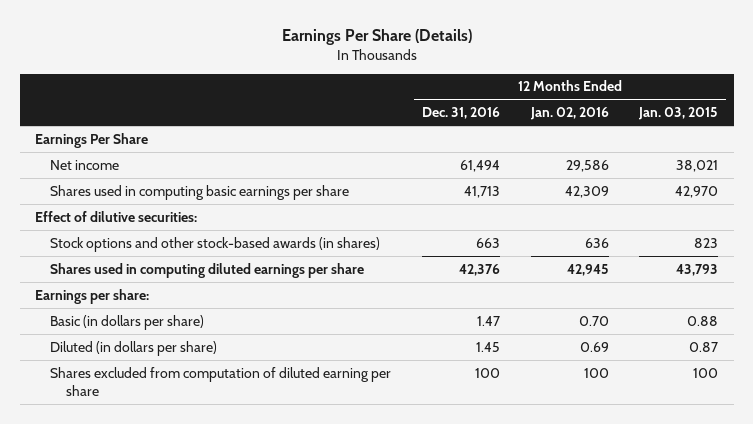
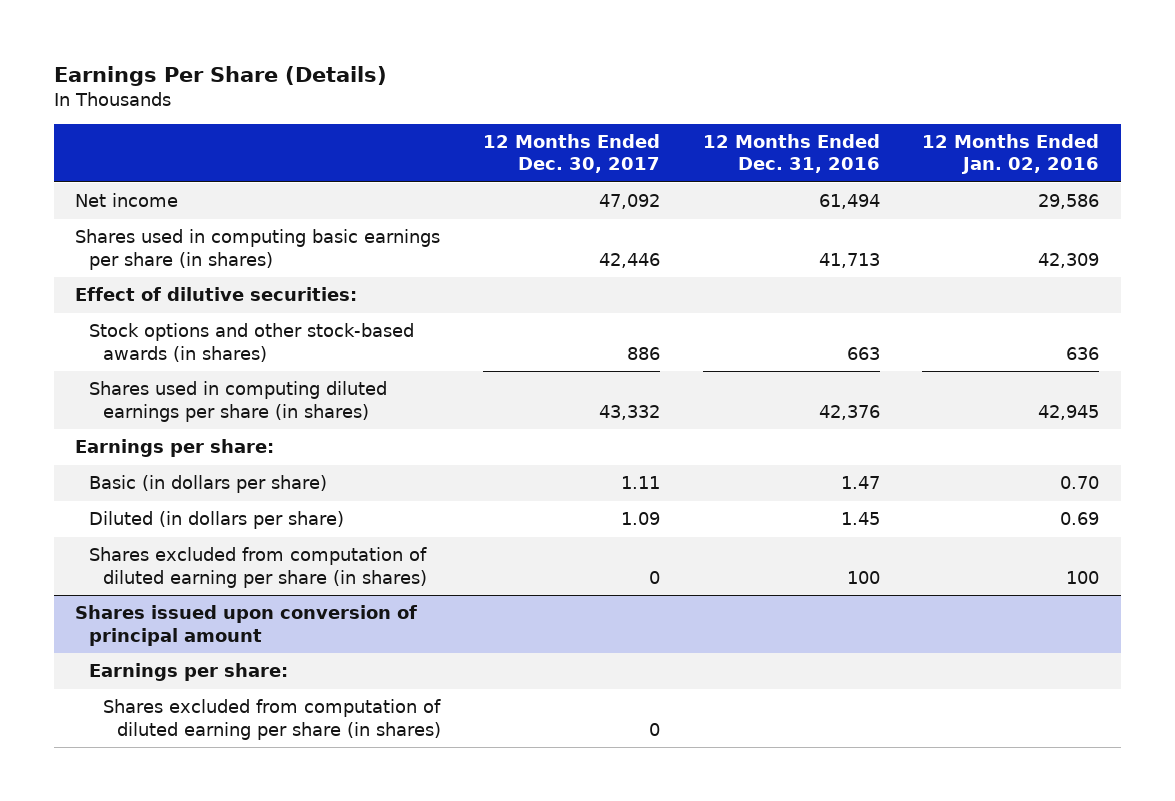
- | 12 Months Ended Dec. 31, 2016 | 12 Months Ended Jan. 02, 2016 | 12 Months Ended Jan. 03, 2015
+ | 12 Months Ended Dec. 30, 2017 | 12 Months Ended Dec. 31, 2016 | 12 Months Ended Jan. 02, 2016
- Earnings Per Share
- Shares used in computing basic earnings per share | 41,713 | 42,309 | 42,970
+ Shares used in computing basic earnings per share (in shares) | 42,446 | 41,713 | 42,309
- Shares used in computing diluted earnings per share | 42,376 | 42,945 | 43,793
+ Shares used in computing diluted earnings per share (in shares) | 43,332 | 42,376 | 42,945
- Shares excluded from computation of diluted earning per share | 100 | 100 | 100
+ Shares excluded from computation of diluted earning per share (in shares) | 0 | 100 | 100
+ Shares issued upon conversion of principal amount
+ Earnings per share:
+ Shares excluded from computation of diluted earning per share (in shares) | 0 | |

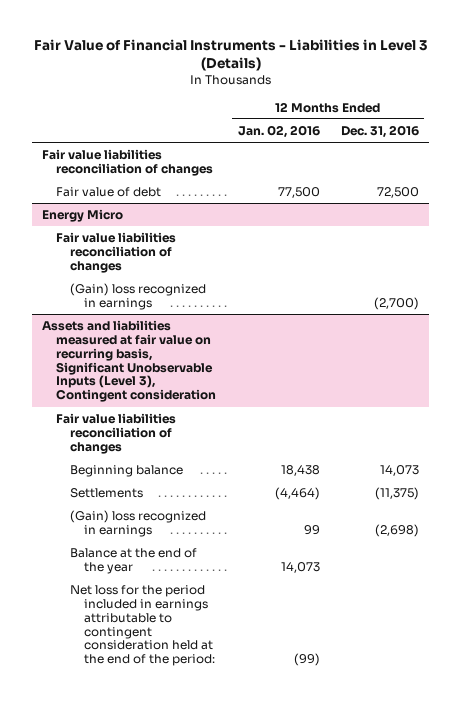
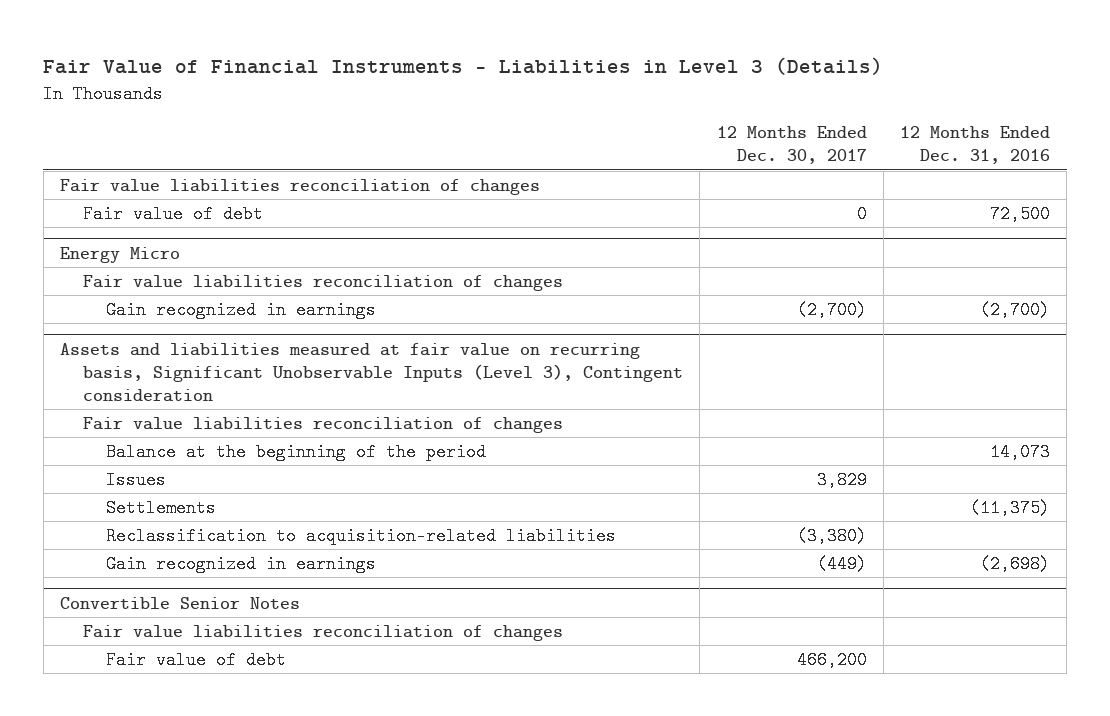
- | 12 Months Ended Jan. 02, 2016 | 12 Months Ended Dec. 31, 2016
+ | 12 Months Ended Dec. 30, 2017 | 12 Months Ended Dec. 31, 2016
@ Energy Micro
- (Gain) loss recognized in earnings | | (2,700)
+ Gain recognized in earnings | (2,700) | (2,700)
@ Assets and liabilities measured at fair value on recurring basis, Significant Unobservable Inputs (Level 3), Contingent consideration
- Beginning balance | 18,438 | 14,073
+ Balance at the beginning of the period | | 14,073
+ Issues | 3,829 |
- (Gain) loss recognized in earnings | 99 | (2,698)
- Balance at the end of the year | 14,073 |
- Net loss for the period included in earnings attributable to contingent consideration held at the end of the period: | (99) |
+ Reclassification to acquisition-related liabilities | (3,380) |
+ Gain recognized in earnings | (449) | (2,698)
+ Convertible Senior Notes
+ Fair value liabilities reconciliation of changes
+ Fair value of debt | 466,200 |

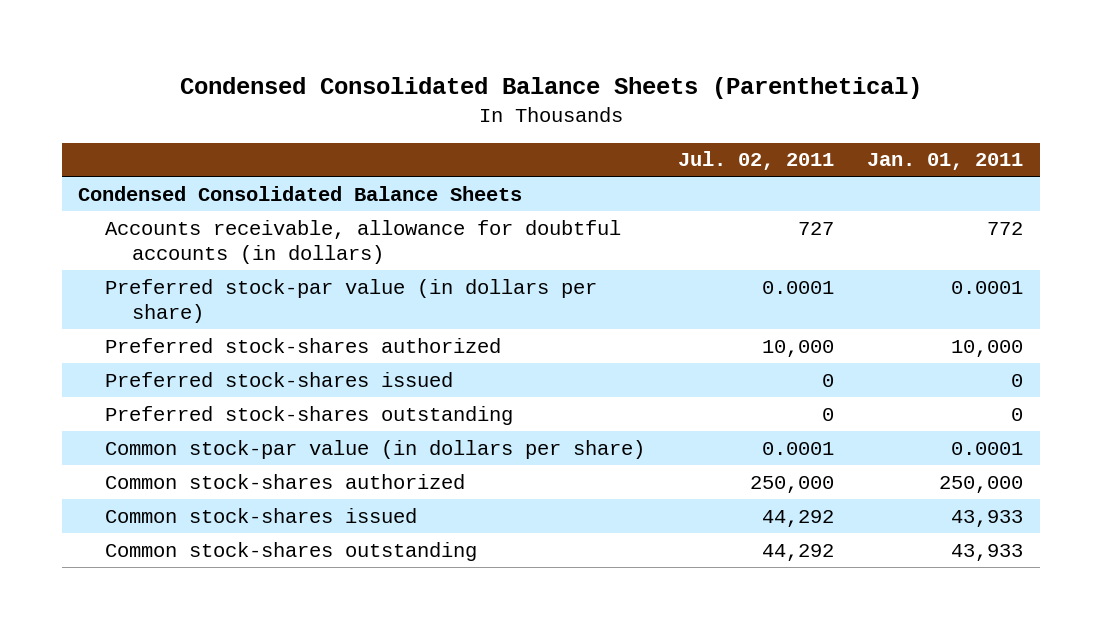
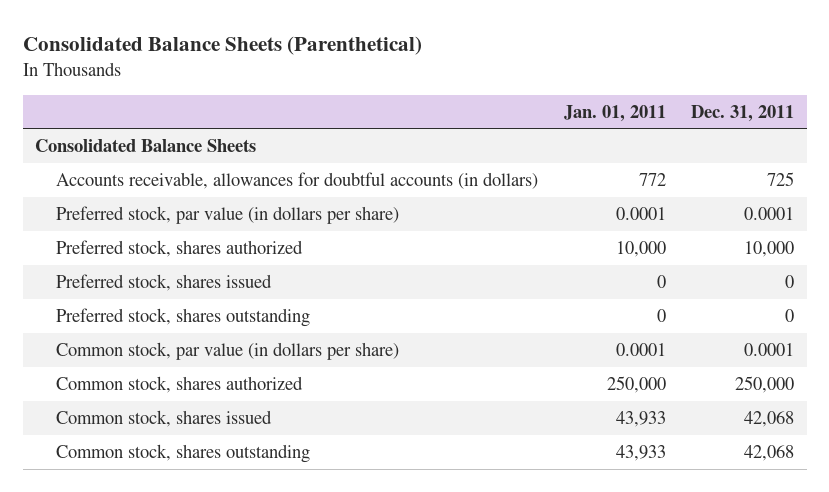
- Condensed Consolidated Balance Sheets (Parenthetical)
+ Consolidated Balance Sheets (Parenthetical)
- | Jul. 02, 2011 | Jan. 01, 2011
+ | Jan. 01, 2011 | Dec. 31, 2011
- Condensed Consolidated Balance Sheets
- Accounts receivable, allowance for doubtful accounts (in dollars) | 727 | 772
- Preferred stock-par value (in dollars per share) | 0.0001 | 0.0001
- Preferred stock-shares authorized | 10,000 | 10,000
- Preferred stock-shares issued | 0 | 0
- Preferred stock-shares outstanding | 0 | 0
- Common stock-par value (in dollars per share) | 0.0001 | 0.0001
- Common stock-shares authorized | 250,000 | 250,000
- Common stock-shares issued | 44,292 | 43,933
- Common stock-shares outstanding | 44,292 | 43,933
+ Consolidated Balance Sheets
+ Accounts receivable, allowances for doubtful accounts (in dollars) | 772 | 725
+ Preferred stock, par value (in dollars per share) | 0.0001 | 0.0001
+ Preferred stock, shares authorized | 10,000 | 10,000
+ Preferred stock, shares issued | 0 | 0
+ Preferred stock, shares outstanding | 0 | 0
+ Common stock, par value (in dollars per share) | 0.0001 | 0.0001
+ Common stock, shares authorized | 250,000 | 250,000
+ Common stock, shares issued | 43,933 | 42,068
+ Common stock, shares outstanding | 43,933 | 42,068

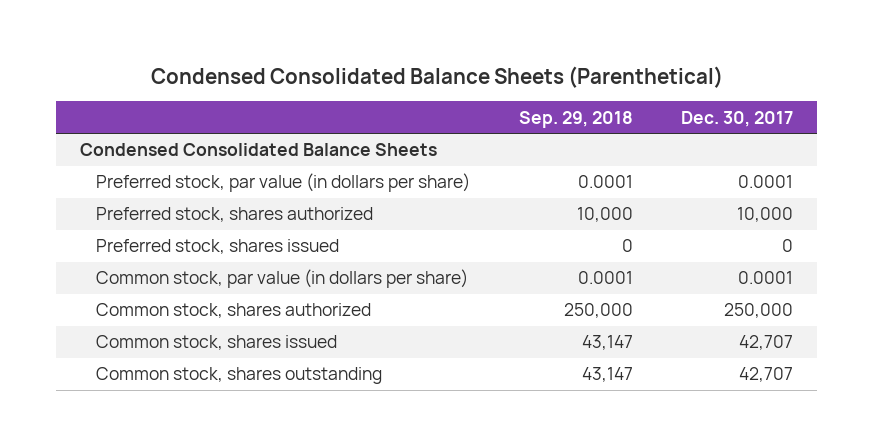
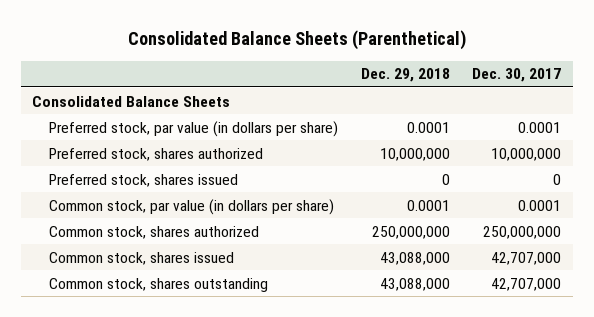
- Condensed Consolidated Balance Sheets (Parenthetical)
+ Consolidated Balance Sheets (Parenthetical)
- | Sep. 29, 2018 | Dec. 30, 2017
+ | Dec. 29, 2018 | Dec. 30, 2017
- Condensed Consolidated Balance Sheets
+ Consolidated Balance Sheets
- Preferred stock, shares authorized | 10,000 | 10,000
+ Preferred stock, shares authorized | 10,000,000 | 10,000,000
- Common stock, shares authorized | 250,000 | 250,000
- Common stock, shares issued | 43,147 | 42,707
- Common stock, shares outstanding | 43,147 | 42,707
+ Common stock, shares authorized | 250,000,000 | 250,000,000
+ Common stock, shares issued | 43,088,000 | 42,707,000
+ Common stock, shares outstanding | 43,088,000 | 42,707,000

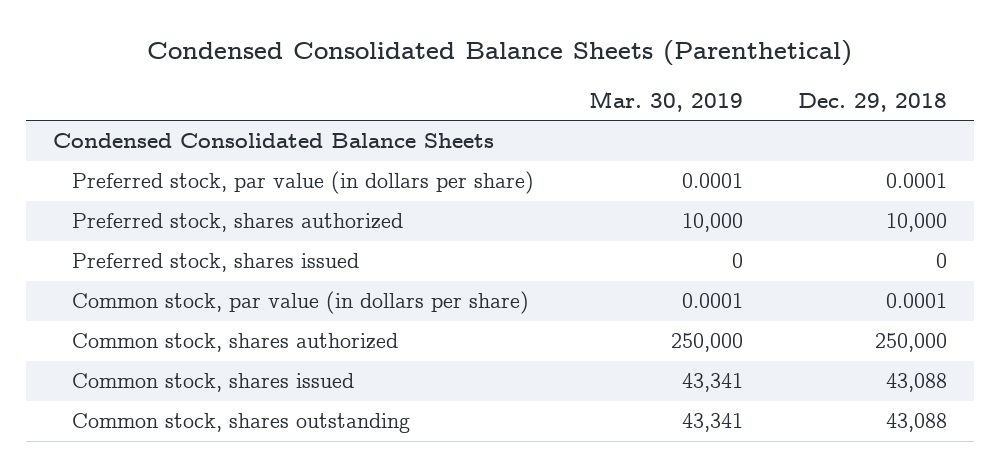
- Consolidated Balance Sheets (Parenthetical)
+ Condensed Consolidated Balance Sheets (Parenthetical)
- | Dec. 29, 2018 | Dec. 30, 2017
+ | Mar. 30, 2019 | Dec. 29, 2018
- Consolidated Balance Sheets
+ Condensed Consolidated Balance Sheets
- Preferred stock, shares authorized | 10,000,000 | 10,000,000
+ Preferred stock, shares authorized | 10,000 | 10,000
- Common stock, shares authorized | 250,000,000 | 250,000,000
- Common stock, shares issued | 43,088,000 | 42,707,000
- Common stock, shares outstanding | 43,088,000 | 42,707,000
+ Common stock, shares authorized | 250,000 | 250,000
+ Common stock, shares issued | 43,341 | 43,088
+ Common stock, shares outstanding | 43,341 | 43,088

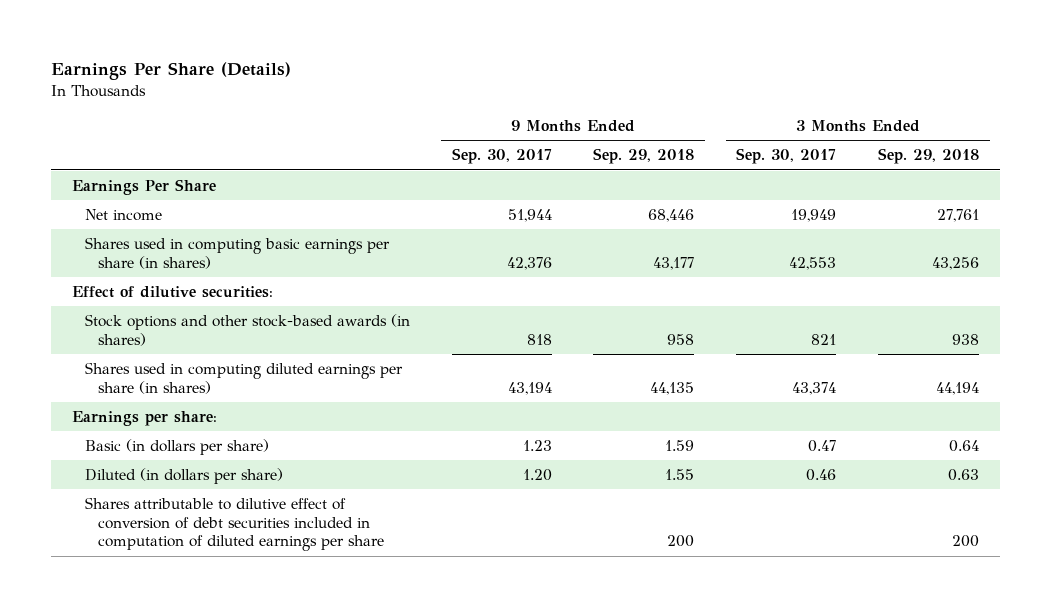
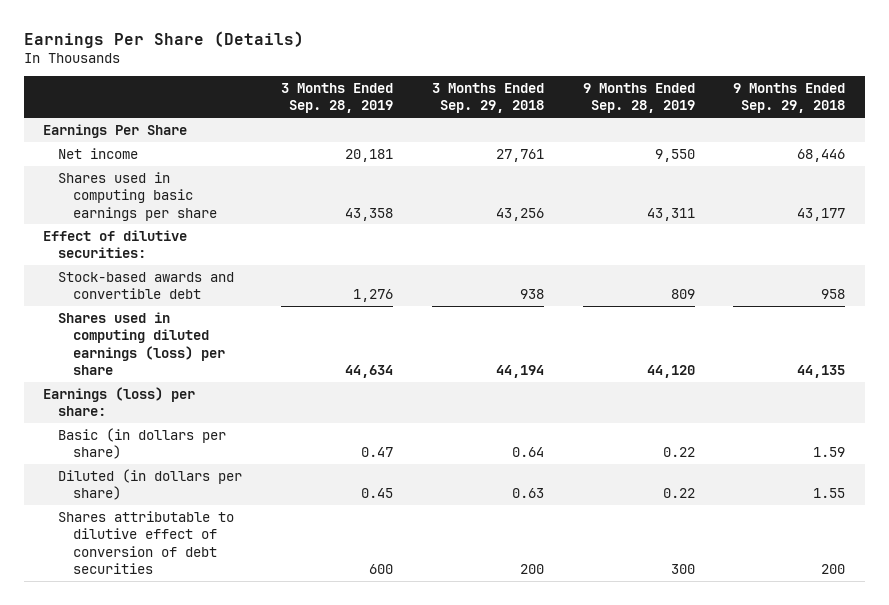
- | 9 Months Ended Sep. 30, 2017 | 9 Months Ended Sep. 29, 2018 | 3 Months Ended Sep. 30, 2017 | 3 Months Ended Sep. 29, 2018
+ | 3 Months Ended Sep. 28, 2019 | 3 Months Ended Sep. 29, 2018 | 9 Months Ended Sep. 28, 2019 | 9 Months Ended Sep. 29, 2018
- Shares used in computing basic earnings per share (in shares) | 42,376 | 43,177 | 42,553 | 43,256
+ Shares used in computing basic earnings per share | 43,358 | 43,256 | 43,311 | 43,177
- Stock options and other stock-based awards (in shares) | 818 | 958 | 821 | 938
- Shares used in computing diluted earnings per share (in shares) | 43,194 | 44,135 | 43,374 | 44,194
- Earnings per share:
+ Stock-based awards and convertible debt | 1,276 | 938 | 809 | 958
+ Shares used in computing diluted earnings (loss) per share | 44,634 | 44,194 | 44,120 | 44,135
+ Earnings (loss) per share:
- Shares attributable to dilutive effect of conversion of debt securities included in computation of diluted earnings per share | | 200 | | 200
+ Shares attributable to dilutive effect of conversion of debt securities | 600 | 200 | 300 | 200

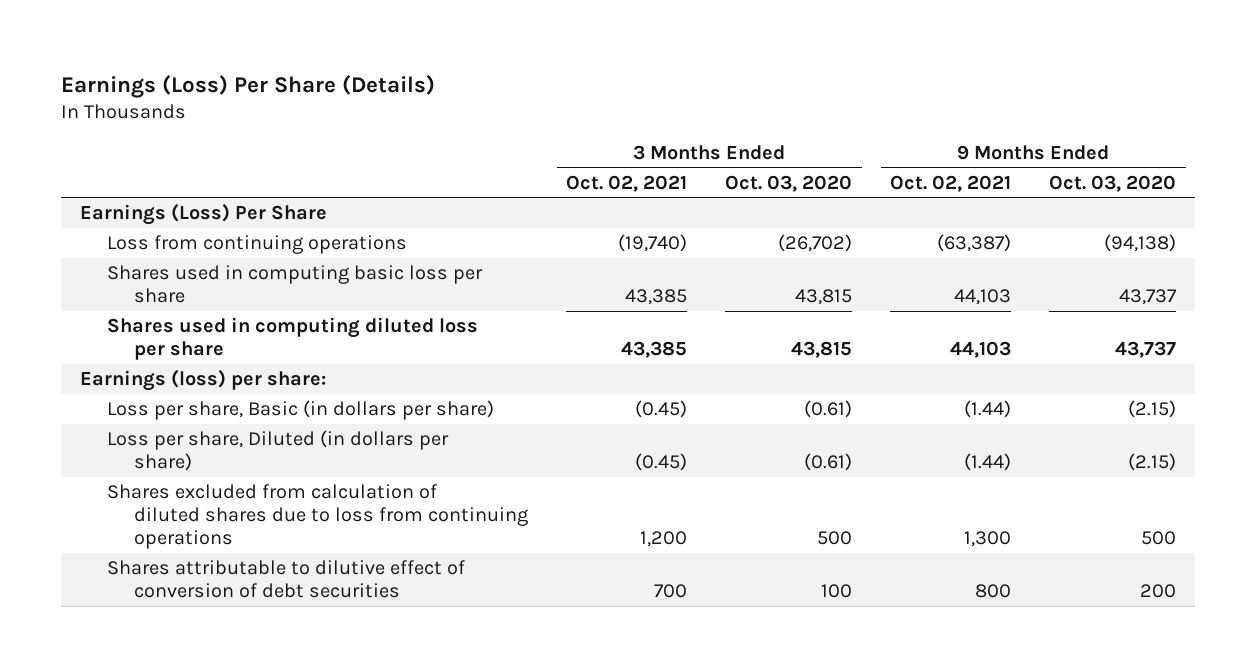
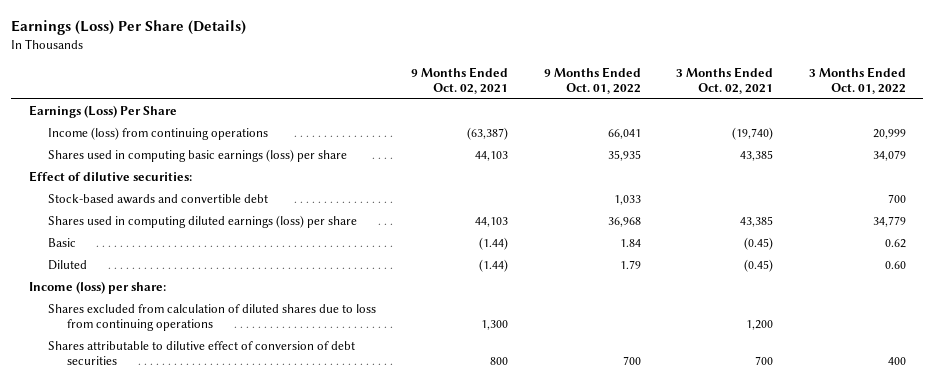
- | 3 Months Ended Oct. 02, 2021 | 3 Months Ended Oct. 03, 2020 | 9 Months Ended Oct. 02, 2021 | 9 Months Ended Oct. 03, 2020
+ | 9 Months Ended Oct. 02, 2021 | 9 Months Ended Oct. 01, 2022 | 3 Months Ended Oct. 02, 2021 | 3 Months Ended Oct. 01, 2022
- Loss from continuing operations | (19,740) | (26,702) | (63,387) | (94,138)
- Shares used in computing basic loss per share | 43,385 | 43,815 | 44,103 | 43,737
- Shares used in computing diluted loss per share | 43,385 | 43,815 | 44,103 | 43,737
- Earnings (loss) per share:
- Loss per share, Basic (in dollars per share) | (0.45) | (0.61) | (1.44) | (2.15)
- Loss per share, Diluted (in dollars per share) | (0.45) | (0.61) | (1.44) | (2.15)
+ Income (loss) from continuing operations | (63,387) | 66,041 | (19,740) | 20,999
+ Shares used in computing basic earnings (loss) per share | 44,103 | 35,935 | 43,385 | 34,079
+ Effect of dilutive securities:
+ Stock-based awards and convertible debt | | 1,033 | | 700
+ Shares used in computing diluted earnings (loss) per share | 44,103 | 36,968 | 43,385 | 34,779
+ Basic | (1.44) | 1.84 | (0.45) | 0.62
+ Diluted | (1.44) | 1.79 | (0.45) | 0.60
+ Income (loss) per share:

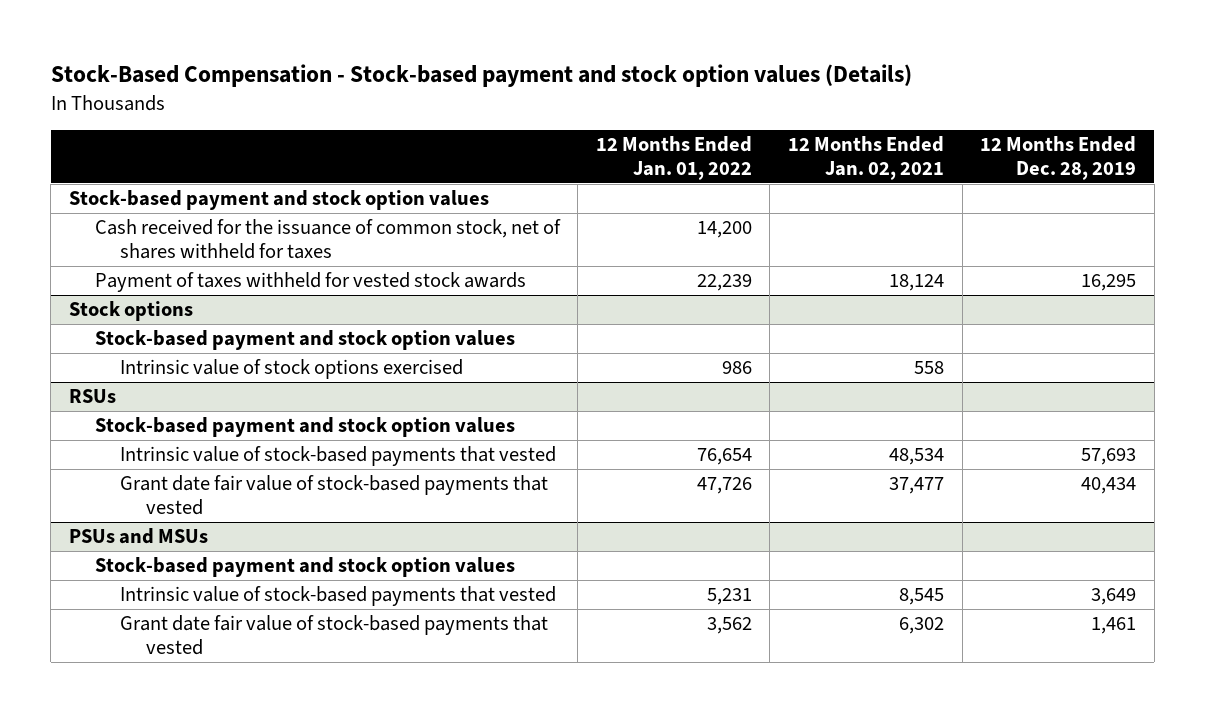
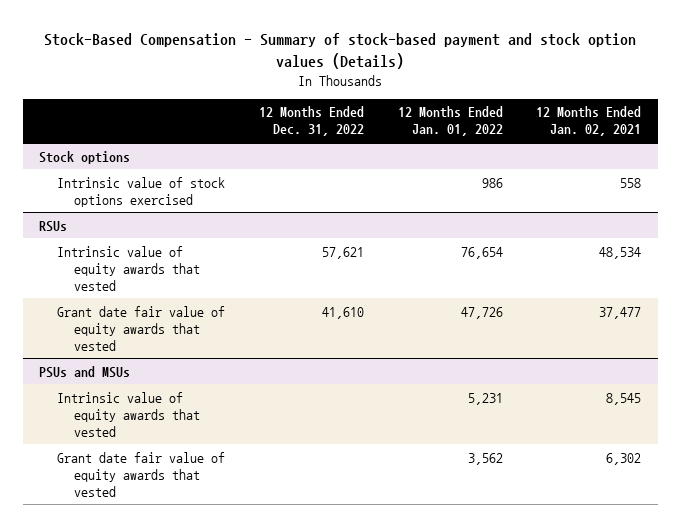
- Stock-Based Compensation - Stock-based payment and stock option values (Details)
+ Stock-Based Compensation - Summary of stock-based payment and stock option values (Details)
- | 12 Months Ended Jan. 01, 2022 | 12 Months Ended Jan. 02, 2021 | 12 Months Ended Dec. 28, 2019
+ | 12 Months Ended Dec. 31, 2022 | 12 Months Ended Jan. 01, 2022 | 12 Months Ended Jan. 02, 2021
- Stock-based payment and stock option values
- Cash received for the issuance of common stock, net of shares withheld for taxes | 14,200 | |
- Payment of taxes withheld for vested stock awards | 22,239 | 18,124 | 16,295
@ Stock options
- Stock-based payment and stock option values
@ RSUs
- Stock-based payment and stock option values
- Intrinsic value of stock-based payments that vested | 76,654 | 48,534 | 57,693
- Grant date fair value of stock-based payments that vested | 47,726 | 37,477 | 40,434
+ Intrinsic value of equity awards that vested | 57,621 | 76,654 | 48,534
+ Grant date fair value of equity awards that vested | 41,610 | 47,726 | 37,477
@ PSUs and MSUs
- Stock-based payment and stock option values
- Intrinsic value of stock-based payments that vested | 5,231 | 8,545 | 3,649
- Grant date fair value of stock-based payments that vested | 3,562 | 6,302 | 1,461
+ Intrinsic value of equity awards that vested | | 5,231 | 8,545
+ Grant date fair value of equity awards that vested | | 3,562 | 6,302

